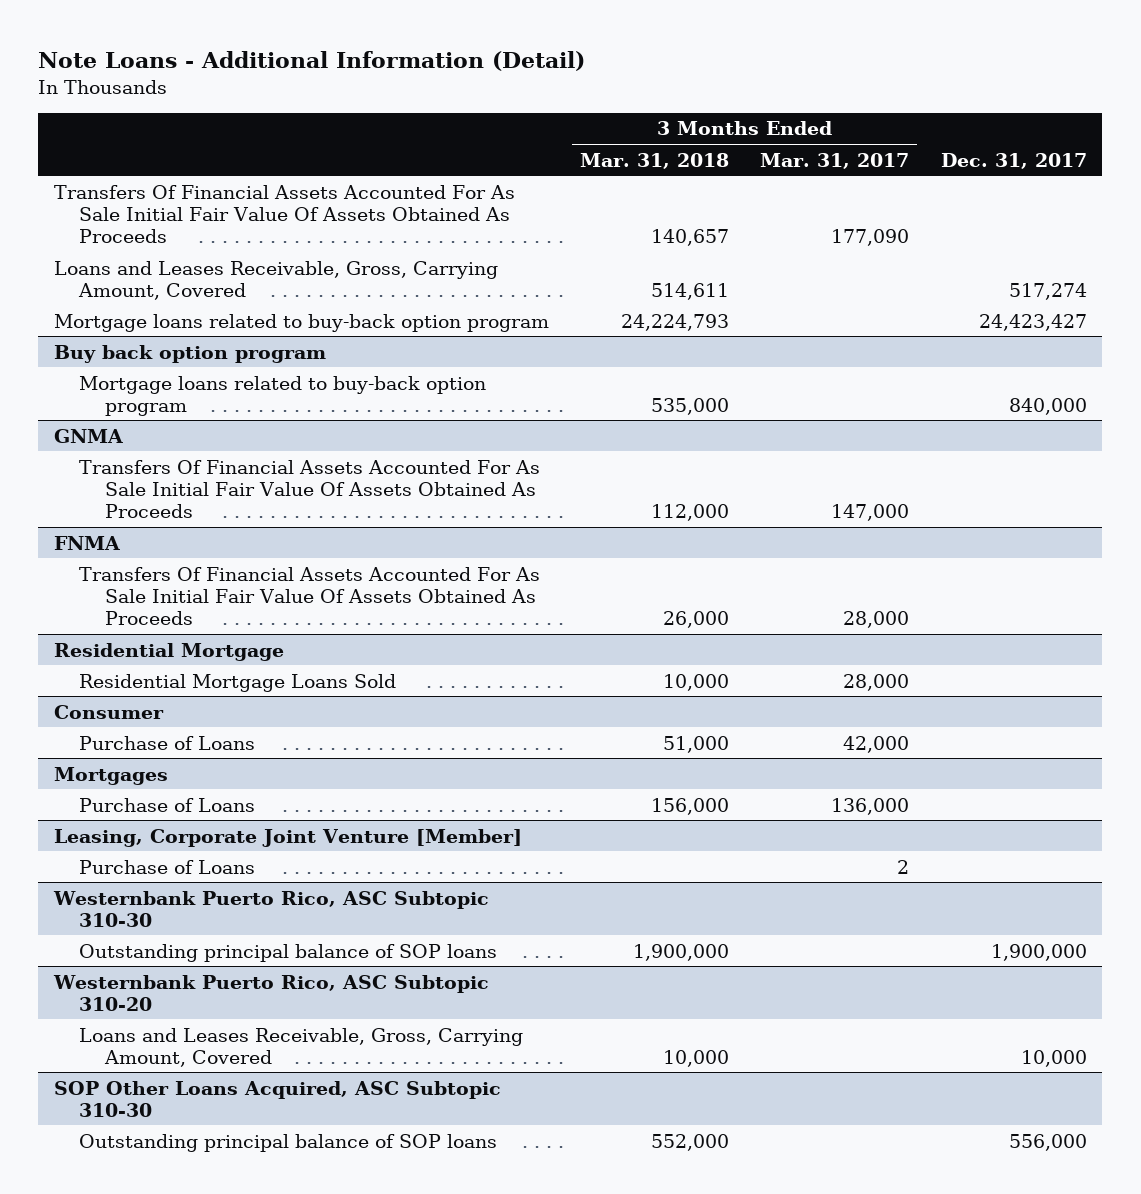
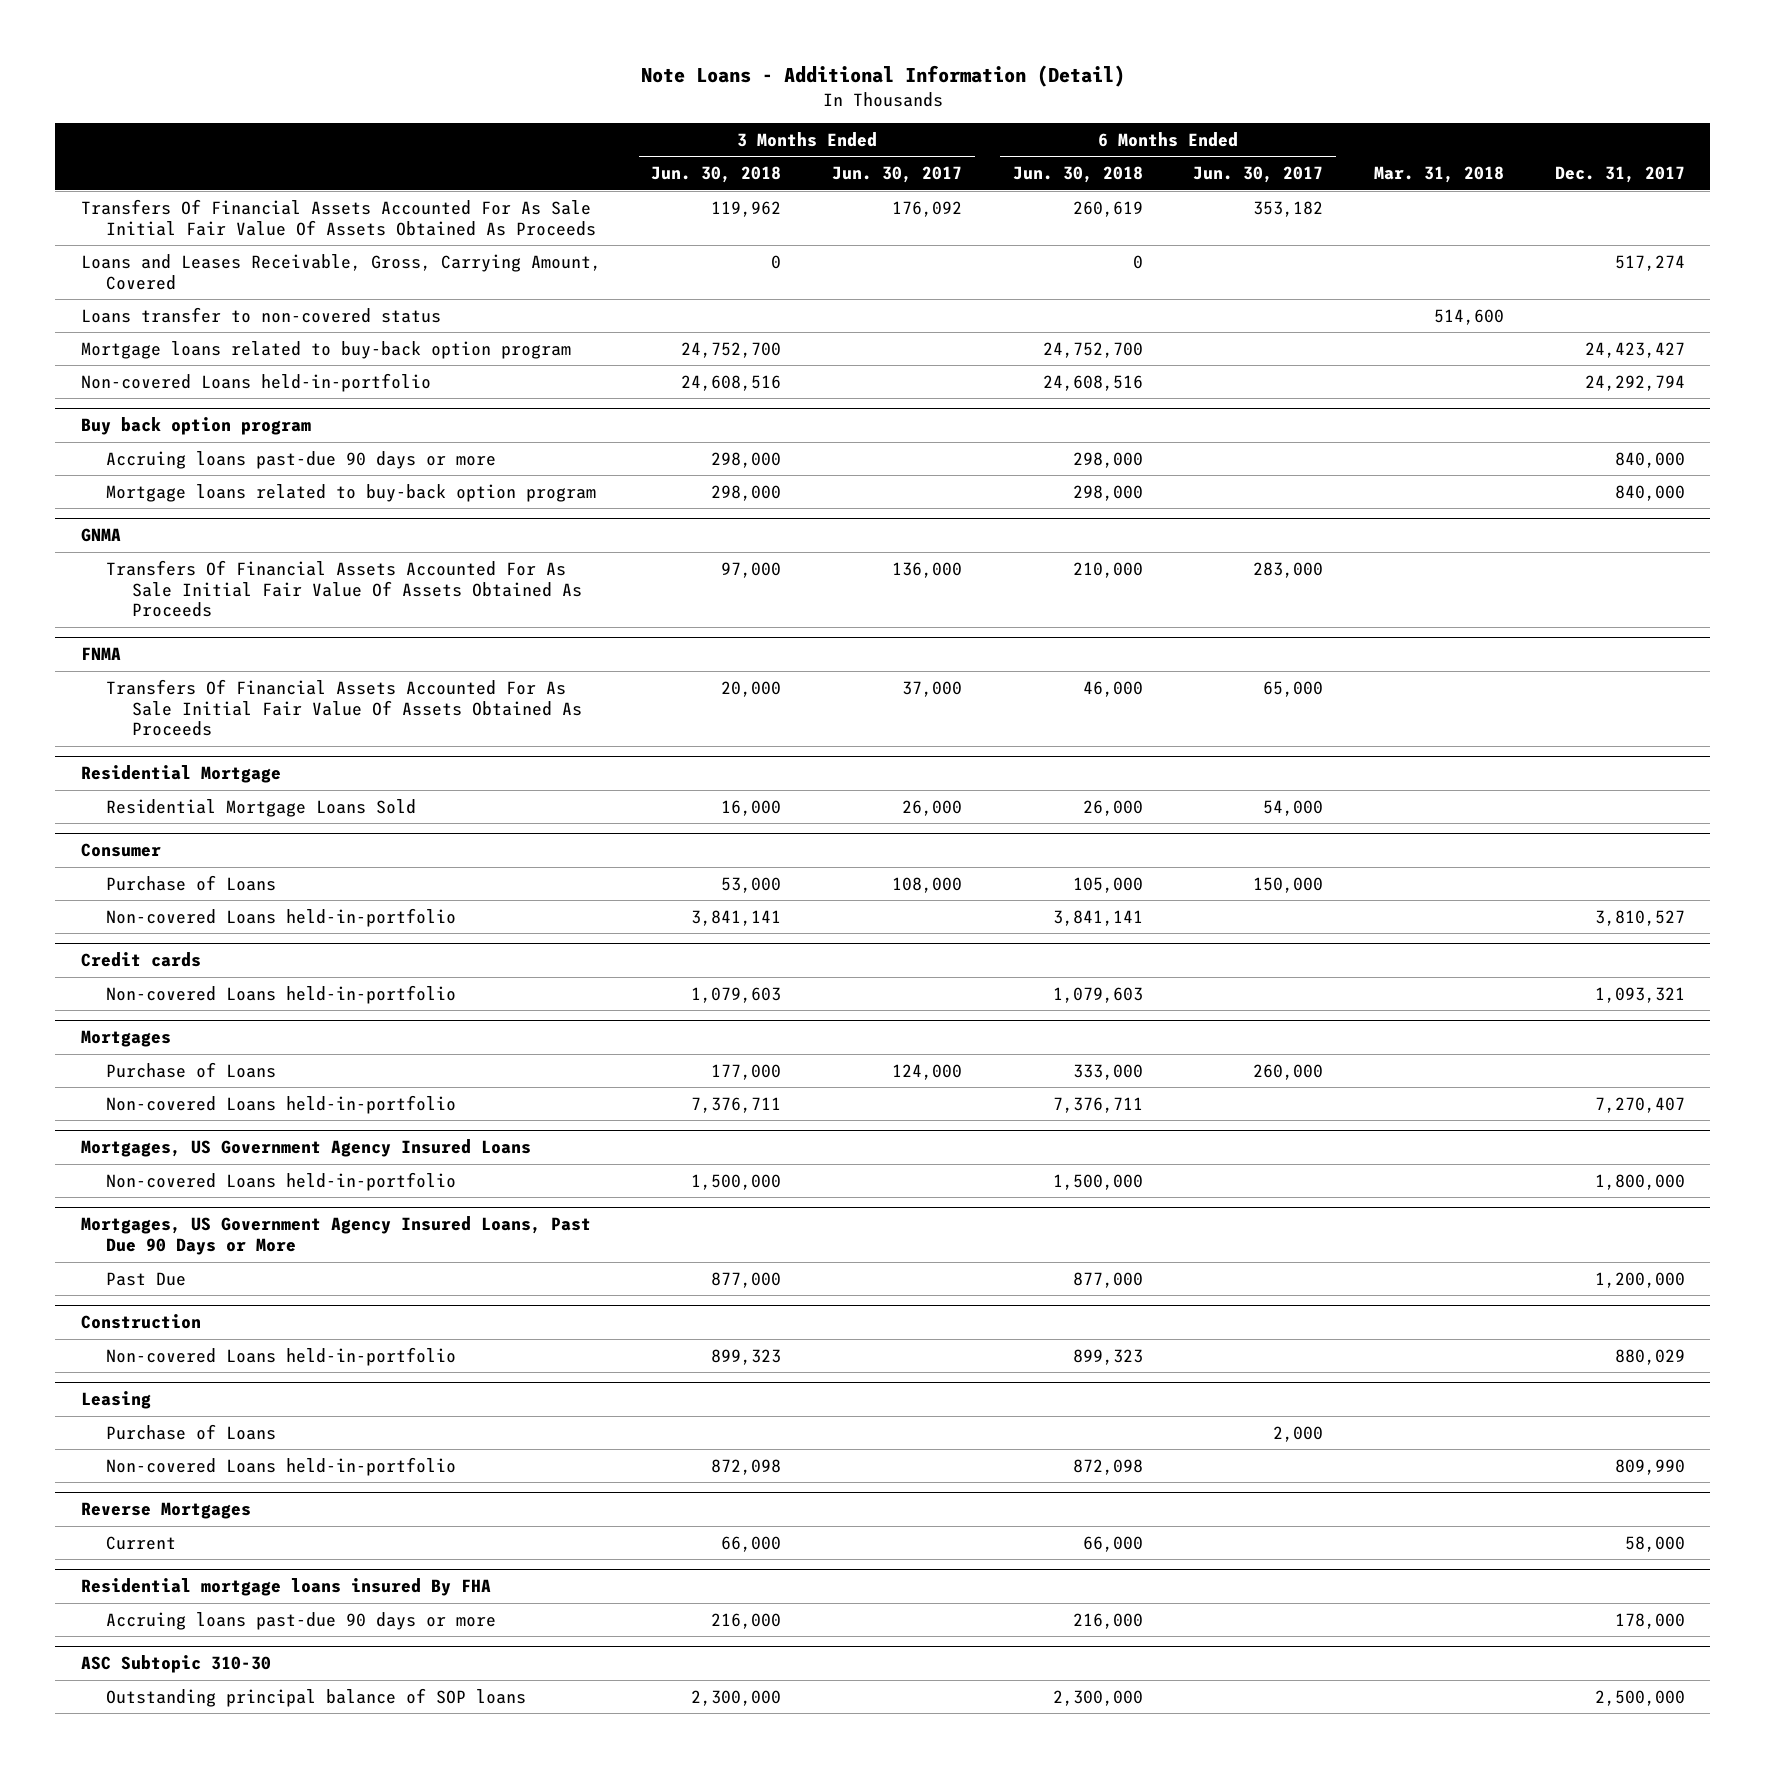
- | 3 Months Ended Mar. 31, 2018 | 3 Months Ended Mar. 31, 2017 | Dec. 31, 2017
+ | 3 Months Ended Jun. 30, 2018 | 3 Months Ended Jun. 30, 2017 | 6 Months Ended Jun. 30, 2018 | 6 Months Ended Jun. 30, 2017 | Mar. 31, 2018 | Dec. 31, 2017
+ Loans transfer to non-covered status | | | | | 514,600 |
+ Non-covered Loans held-in-portfolio | 24,608,516 | | 24,608,516 | | | 24,292,794
@ Buy back option program
+ Accruing loans past-due 90 days or more | 298,000 | | 298,000 | | | 840,000
@ Consumer
+ Non-covered Loans held-in-portfolio | 3,841,141 | | 3,841,141 | | | 3,810,527
+ Credit cards
+ Non-covered Loans held-in-portfolio | 1,079,603 | | 1,079,603 | | | 1,093,321
- Leasing, Corporate Joint Venture [Member]
@ Mortgages
+ Non-covered Loans held-in-portfolio | 7,376,711 | | 7,376,711 | | | 7,270,407
+ Mortgages, US Government Agency Insured Loans
+ Non-covered Loans held-in-portfolio | 1,500,000 | | 1,500,000 | | | 1,800,000
+ Mortgages, US Government Agency Insured Loans, Past Due 90 Days or More
+ Past Due | 877,000 | | 877,000 | | | 1,200,000
+ Construction
+ Non-covered Loans held-in-portfolio | 899,323 | | 899,323 | | | 880,029
+ Leasing
- Westernbank Puerto Rico, ASC Subtopic 310-30
- Outstanding principal balance of SOP loans | 1,900,000 | | 1,900,000
- Westernbank Puerto Rico, ASC Subtopic 310-20
- Loans and Leases Receivable, Gross, Carrying Amount, Covered | 10,000 | | 10,000
- SOP Other Loans Acquired, ASC Subtopic 310-30
- Outstanding principal balance of SOP loans | 552,000 | | 556,000
+ Non-covered Loans held-in-portfolio | 872,098 | | 872,098 | | | 809,990
+ Reverse Mortgages
+ Current | 66,000 | | 66,000 | | | 58,000
+ Residential mortgage loans insured By FHA
+ Accruing loans past-due 90 days or more | 216,000 | | 216,000 | | | 178,000
+ ASC Subtopic 310-30
+ Outstanding principal balance of SOP loans | 2,300,000 | | 2,300,000 | | | 2,500,000

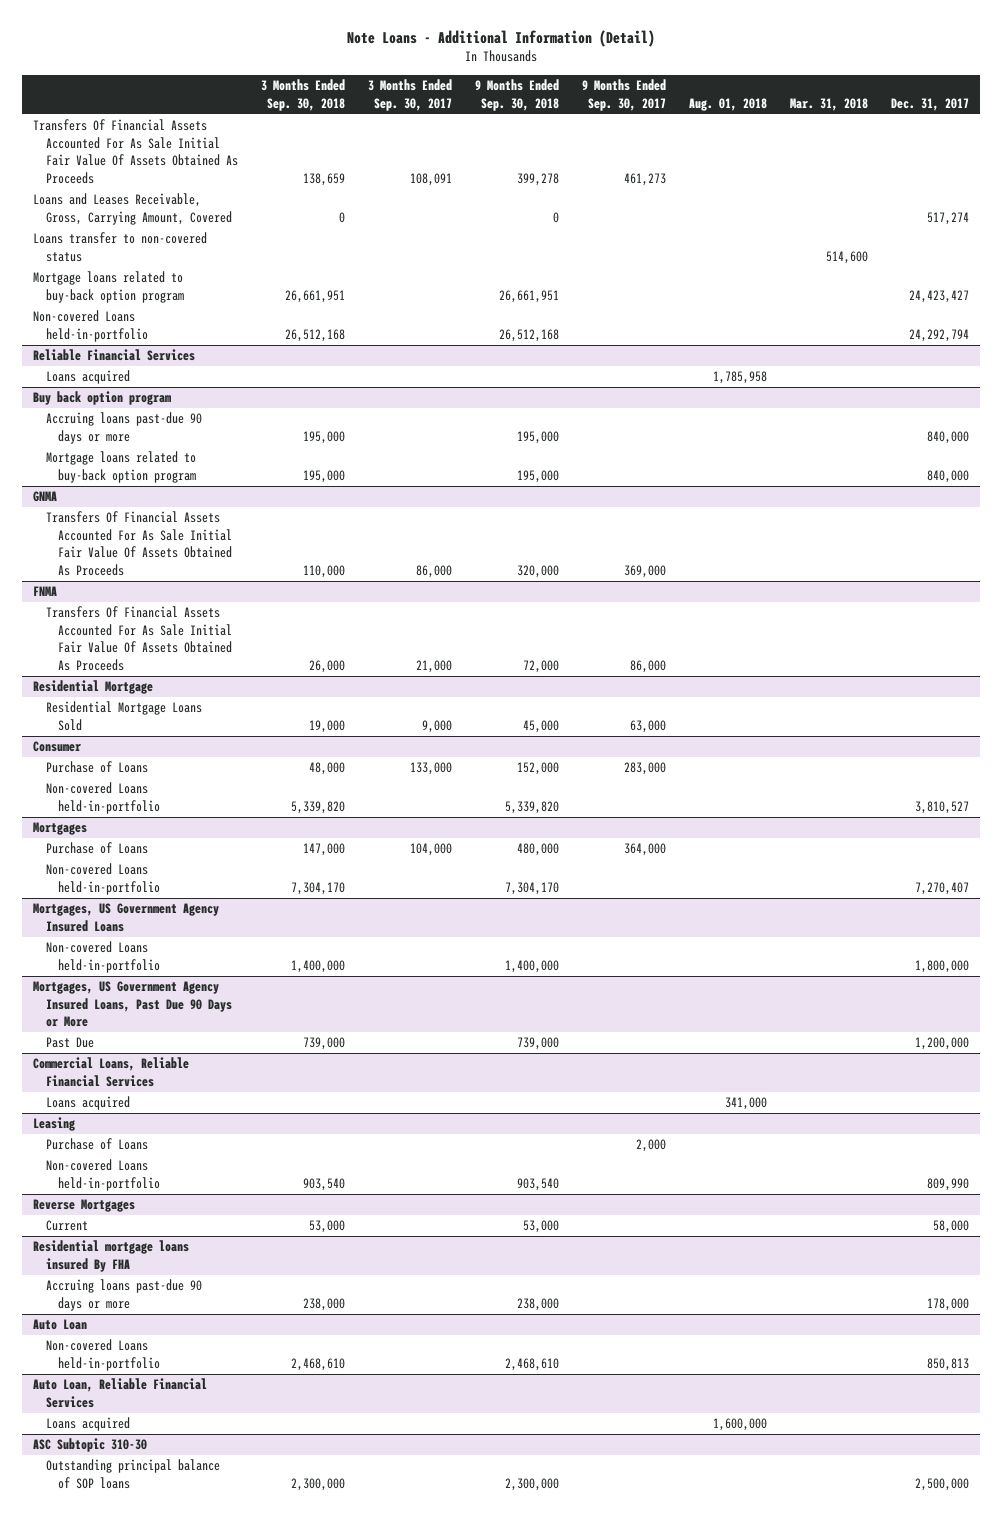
- | 3 Months Ended Jun. 30, 2018 | 3 Months Ended Jun. 30, 2017 | 6 Months Ended Jun. 30, 2018 | 6 Months Ended Jun. 30, 2017 | Mar. 31, 2018 | Dec. 31, 2017
+ | 3 Months Ended Sep. 30, 2018 | 3 Months Ended Sep. 30, 2017 | 9 Months Ended Sep. 30, 2018 | 9 Months Ended Sep. 30, 2017 | Aug. 01, 2018 | Mar. 31, 2018 | Dec. 31, 2017
+ Reliable Financial Services
+ Loans acquired | | | | | 1,785,958 | |
- Credit cards
- Non-covered Loans held-in-portfolio | 1,079,603 | | 1,079,603 | | | 1,093,321
- Construction
- Non-covered Loans held-in-portfolio | 899,323 | | 899,323 | | | 880,029
+ Commercial Loans, Reliable Financial Services
+ Loans acquired | | | | | 341,000 | |
+ Auto Loan
+ Non-covered Loans held-in-portfolio | 2,468,610 | | 2,468,610 | | | | 850,813
+ Auto Loan, Reliable Financial Services
+ Loans acquired | | | | | 1,600,000 | |

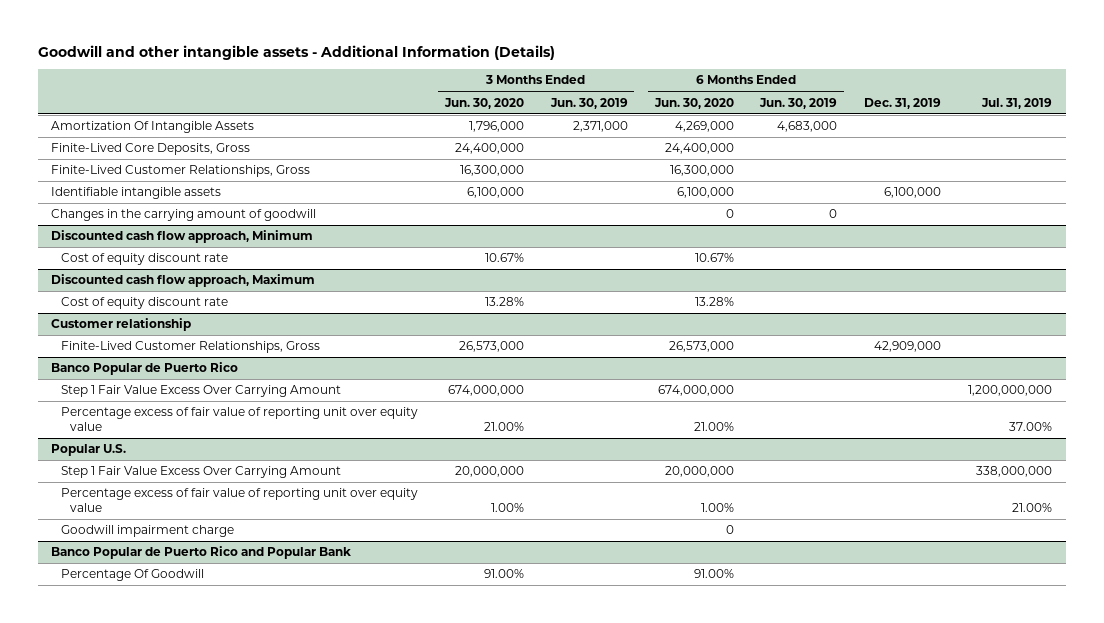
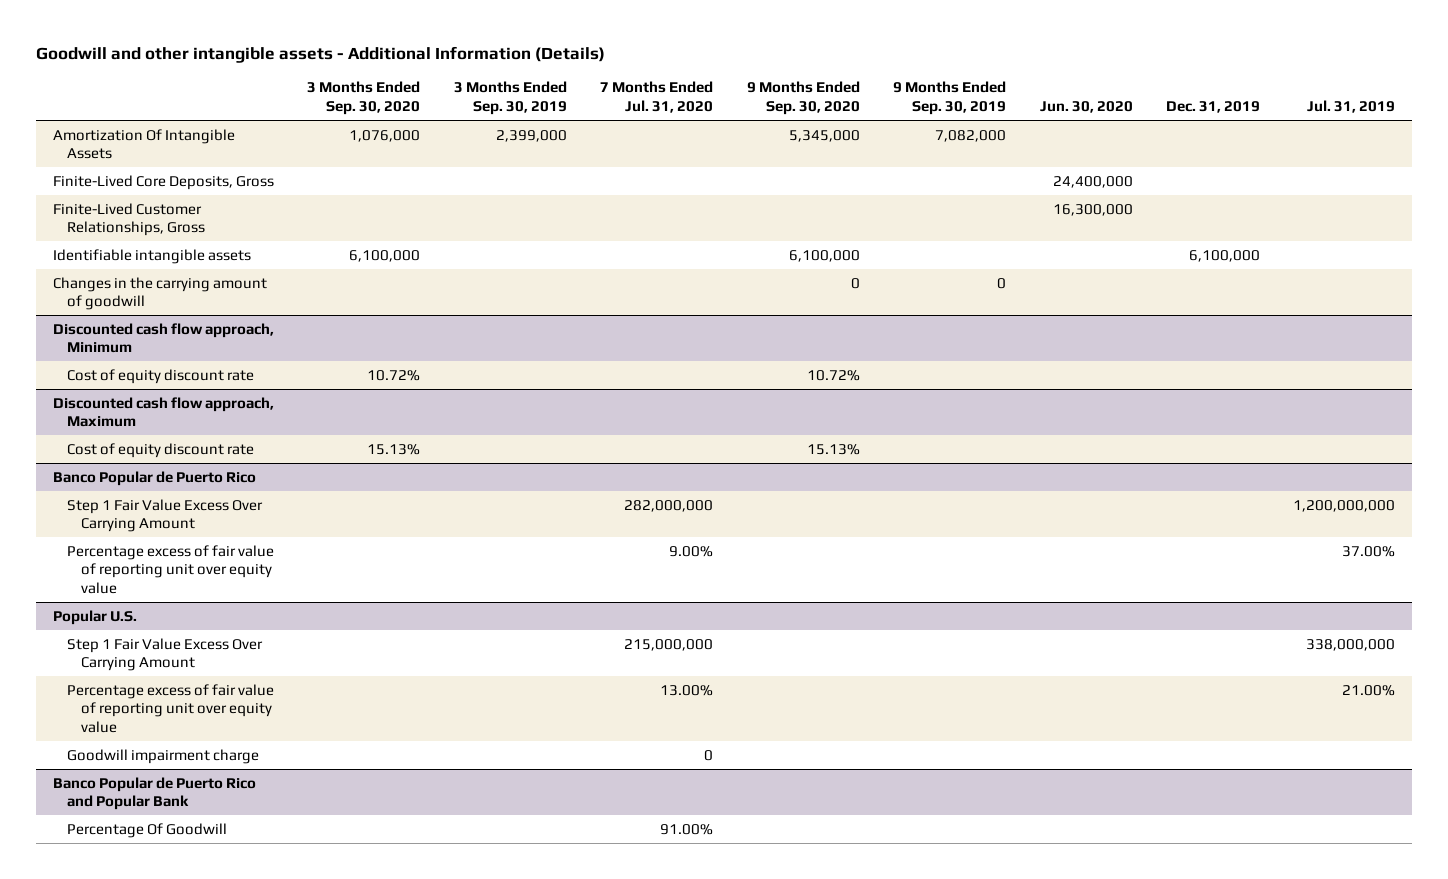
- | 3 Months Ended Jun. 30, 2020 | 3 Months Ended Jun. 30, 2019 | 6 Months Ended Jun. 30, 2020 | 6 Months Ended Jun. 30, 2019 | Dec. 31, 2019 | Jul. 31, 2019
+ | 3 Months Ended Sep. 30, 2020 | 3 Months Ended Sep. 30, 2019 | 7 Months Ended Jul. 31, 2020 | 9 Months Ended Sep. 30, 2020 | 9 Months Ended Sep. 30, 2019 | Jun. 30, 2020 | Dec. 31, 2019 | Jul. 31, 2019
- Customer relationship
- Finite-Lived Customer Relationships, Gross | 26,573,000 | | 26,573,000 | | 42,909,000 |

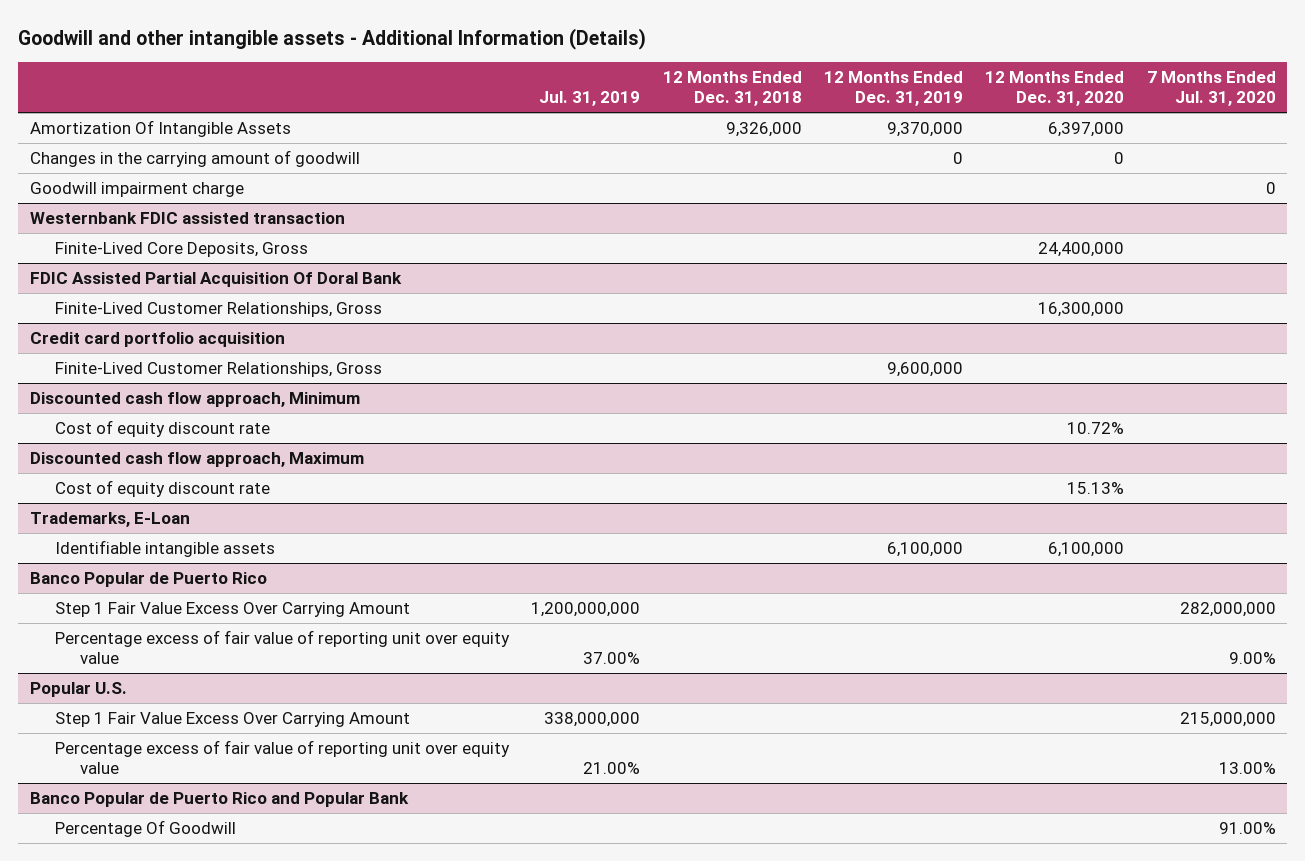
- | 3 Months Ended Sep. 30, 2020 | 3 Months Ended Sep. 30, 2019 | 7 Months Ended Jul. 31, 2020 | 9 Months Ended Sep. 30, 2020 | 9 Months Ended Sep. 30, 2019 | Jun. 30, 2020 | Dec. 31, 2019 | Jul. 31, 2019
+ | Jul. 31, 2019 | 12 Months Ended Dec. 31, 2018 | 12 Months Ended Dec. 31, 2019 | 12 Months Ended Dec. 31, 2020 | 7 Months Ended Jul. 31, 2020
- Finite-Lived Core Deposits, Gross | | | | | | 24,400,000 | |
- Finite-Lived Customer Relationships, Gross | | | | | | 16,300,000 | |
- Identifiable intangible assets | 6,100,000 | | | 6,100,000 | | | 6,100,000 |
+ Goodwill impairment charge | | | | | 0
+ Westernbank FDIC assisted transaction
+ Finite-Lived Core Deposits, Gross | | | | 24,400,000 |
+ FDIC Assisted Partial Acquisition Of Doral Bank
+ Finite-Lived Customer Relationships, Gross | | | | 16,300,000 |
+ Credit card portfolio acquisition
+ Finite-Lived Customer Relationships, Gross | | | 9,600,000 | |
+ Trademarks, E-Loan
+ Identifiable intangible assets | | | 6,100,000 | 6,100,000 |
@ Popular U.S.
- Goodwill impairment charge | | | 0 | | | | |

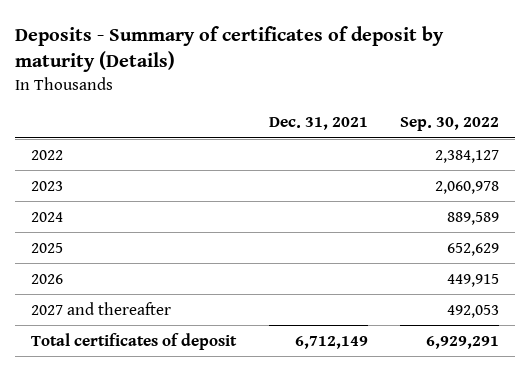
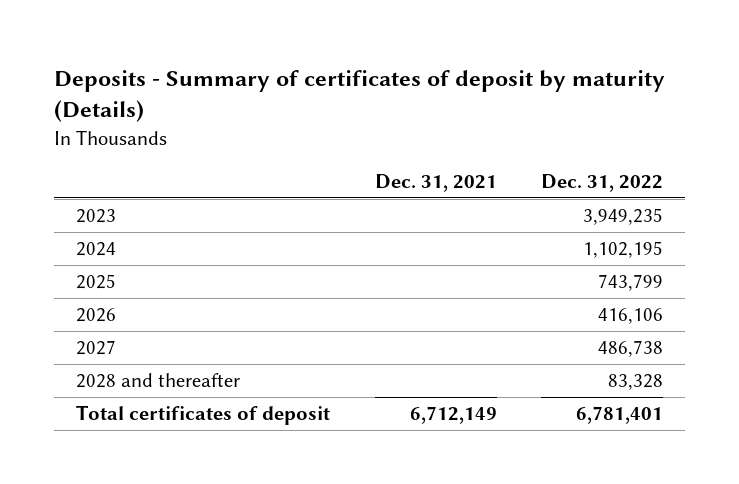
- | Dec. 31, 2021 | Sep. 30, 2022
+ | Dec. 31, 2021 | Dec. 31, 2022
- 2022 | | 2,384,127
- 2027 and thereafter | | 492,053
+ 2027 | | 486,738
+ 2028 and thereafter | | 83,328

